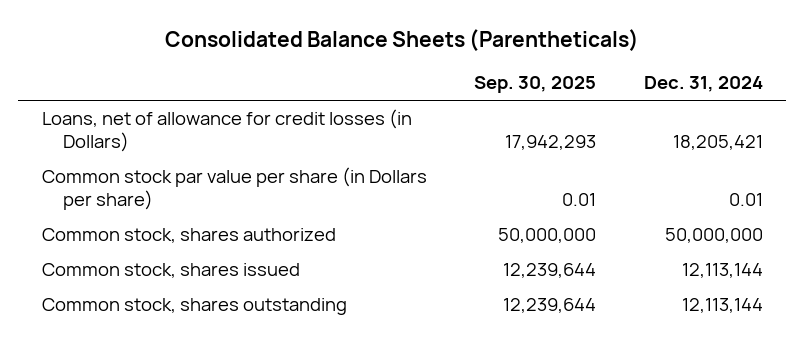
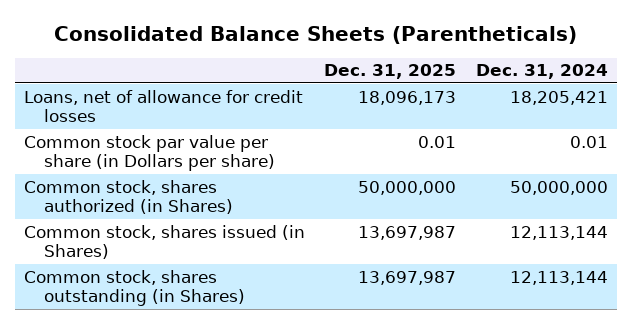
- | Sep. 30, 2025 | Dec. 31, 2024
+ | Dec. 31, 2025 | Dec. 31, 2024
- Loans, net of allowance for credit losses (in Dollars) | 17,942,293 | 18,205,421
+ Loans, net of allowance for credit losses | 18,096,173 | 18,205,421
- Common stock, shares authorized | 50,000,000 | 50,000,000
- Common stock, shares issued | 12,239,644 | 12,113,144
- Common stock, shares outstanding | 12,239,644 | 12,113,144
+ Common stock, shares authorized (in Shares) | 50,000,000 | 50,000,000
+ Common stock, shares issued (in Shares) | 13,697,987 | 12,113,144
+ Common stock, shares outstanding (in Shares) | 13,697,987 | 12,113,144

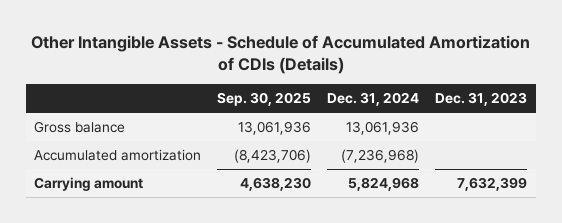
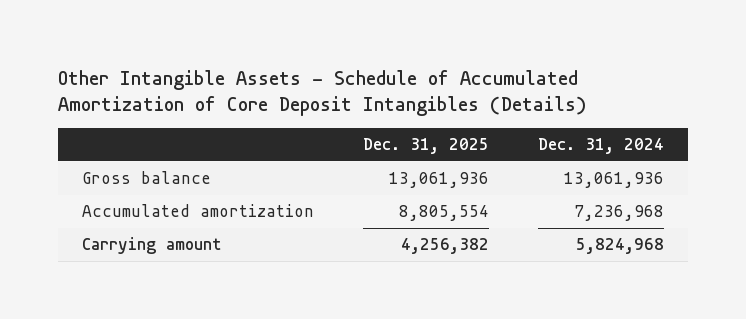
- Other Intangible Assets - Schedule of Accumulated Amortization of CDIs (Details)
+ Other Intangible Assets - Schedule of Accumulated Amortization of Core Deposit Intangibles (Details)
- | Sep. 30, 2025 | Dec. 31, 2024 | Dec. 31, 2023
+ | Dec. 31, 2025 | Dec. 31, 2024
- Accumulated amortization | (8,423,706) | (7,236,968) |
+ Accumulated amortization | 8,805,554 | 7,236,968

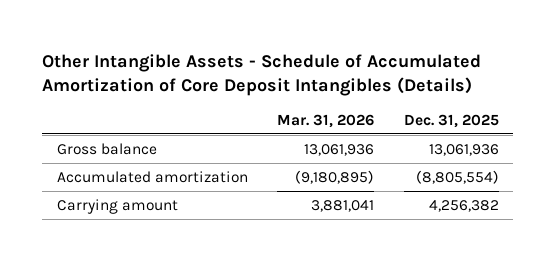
- | Dec. 31, 2025 | Dec. 31, 2024
+ | Mar. 31, 2026 | Dec. 31, 2025
- Accumulated amortization | 8,805,554 | 7,236,968
+ Accumulated amortization | (9,180,895) | (8,805,554)

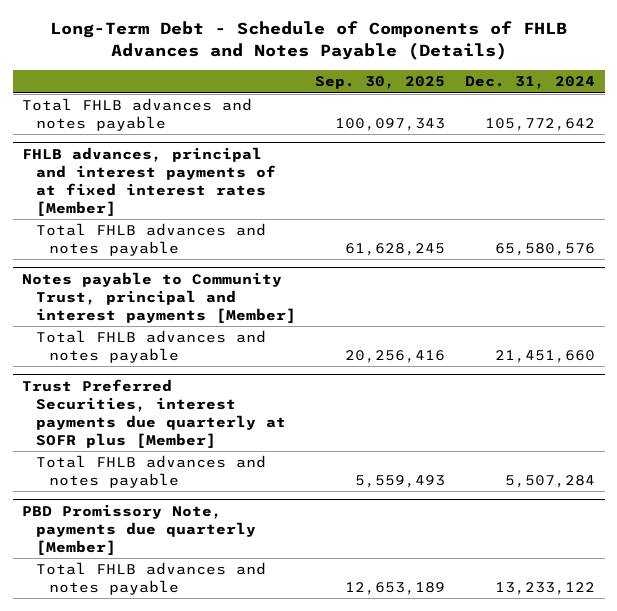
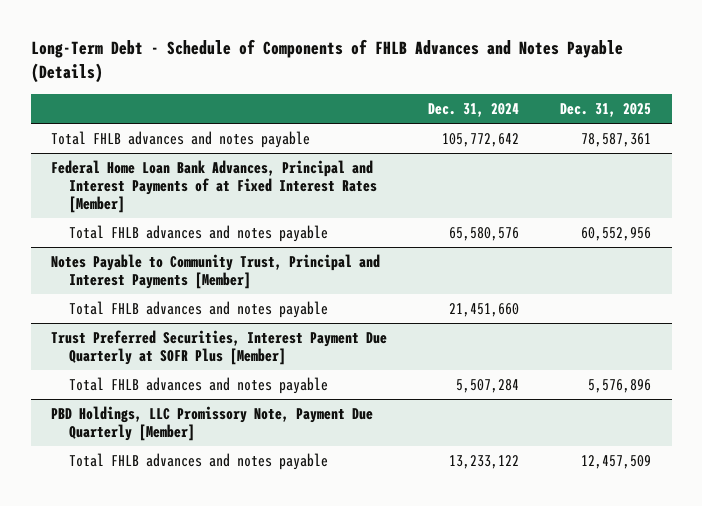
- | Sep. 30, 2025 | Dec. 31, 2024
+ | Dec. 31, 2024 | Dec. 31, 2025
- FHLB advances, principal and interest payments of at fixed interest rates [Member]
+ Federal Home Loan Bank Advances, Principal and Interest Payments of at Fixed Interest Rates [Member]
- Notes payable to Community Trust, principal and interest payments [Member]
+ Notes Payable to Community Trust, Principal and Interest Payments [Member]
- Trust Preferred Securities, interest payments due quarterly at SOFR plus [Member]
+ Trust Preferred Securities, Interest Payment Due Quarterly at SOFR Plus [Member]
- PBD Promissory Note, payments due quarterly [Member]
+ PBD Holdings, LLC Promissory Note, Payment Due Quarterly [Member]

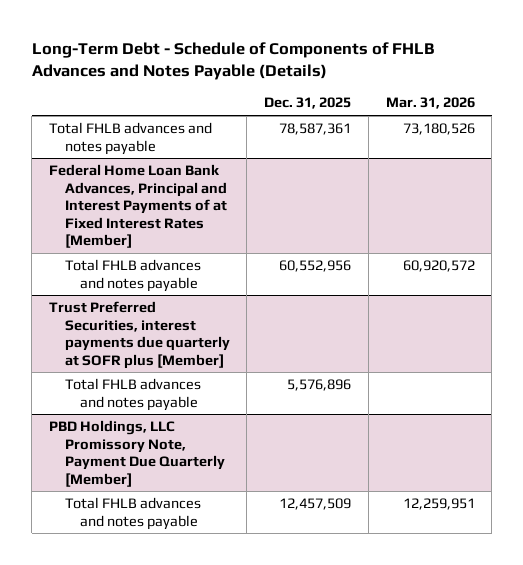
- | Dec. 31, 2024 | Dec. 31, 2025
+ | Dec. 31, 2025 | Mar. 31, 2026
- Notes Payable to Community Trust, Principal and Interest Payments [Member]
- Total FHLB advances and notes payable | 21,451,660 |
- Trust Preferred Securities, Interest Payment Due Quarterly at SOFR Plus [Member]
+ Trust Preferred Securities, interest payments due quarterly at SOFR plus [Member]

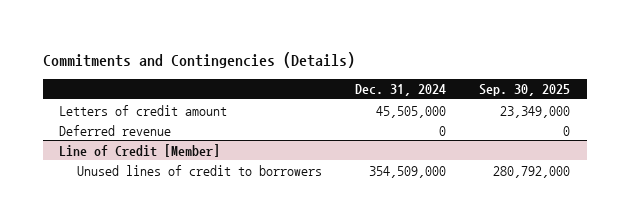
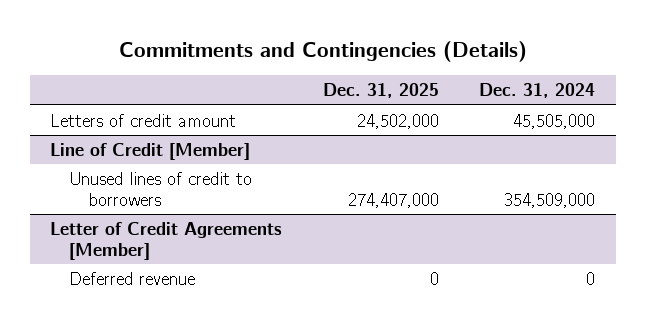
- | Dec. 31, 2024 | Sep. 30, 2025
+ | Dec. 31, 2025 | Dec. 31, 2024
- Deferred revenue | 0 | 0
+ Letter of Credit Agreements [Member]
+ Deferred revenue | 0 | 0

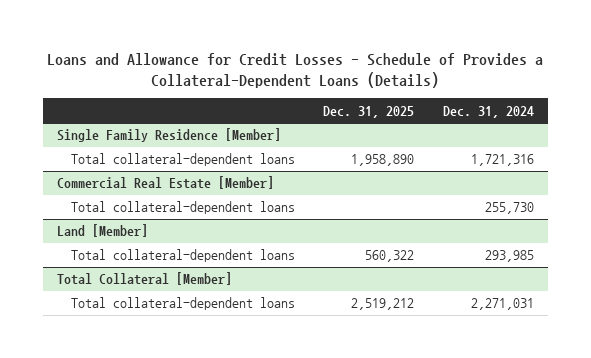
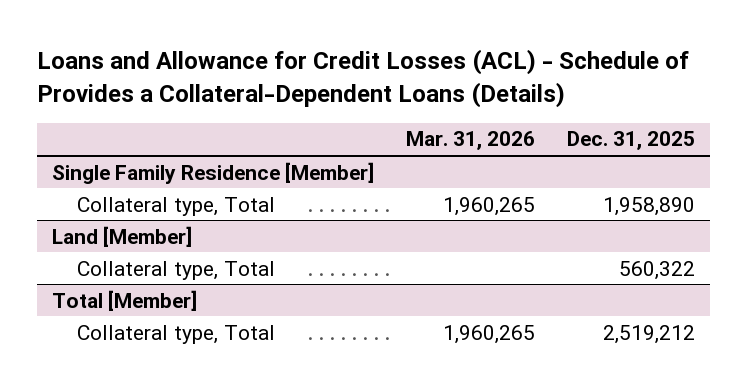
- Loans and Allowance for Credit Losses - Schedule of Provides a Collateral-Dependent Loans (Details)
+ Loans and Allowance for Credit Losses (ACL) - Schedule of Provides a Collateral-Dependent Loans (Details)
- | Dec. 31, 2025 | Dec. 31, 2024
+ | Mar. 31, 2026 | Dec. 31, 2025
@ Single Family Residence [Member]
- Total collateral-dependent loans | 1,958,890 | 1,721,316
- Commercial Real Estate [Member]
- Total collateral-dependent loans | | 255,730
@ Single Family Residence [Member]
+ Collateral type, Total | 1,960,265 | 1,958,890
@ Land [Member]
- Total collateral-dependent loans | 560,322 | 293,985
- Total Collateral [Member]
- Total collateral-dependent loans | 2,519,212 | 2,271,031
@ Land [Member]
+ Collateral type, Total | | 560,322
+ Total [Member]
+ Collateral type, Total | 1,960,265 | 2,519,212

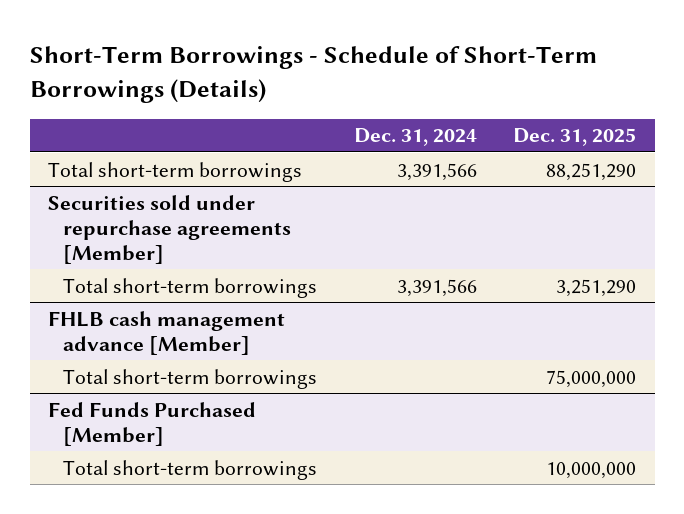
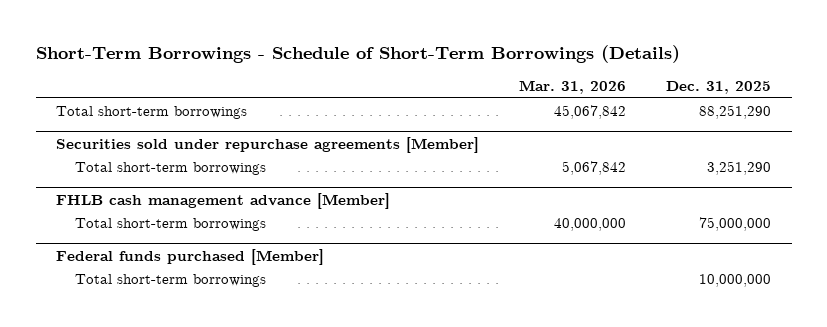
- | Dec. 31, 2024 | Dec. 31, 2025
+ | Mar. 31, 2026 | Dec. 31, 2025
- Fed Funds Purchased [Member]
+ Federal funds purchased [Member]

